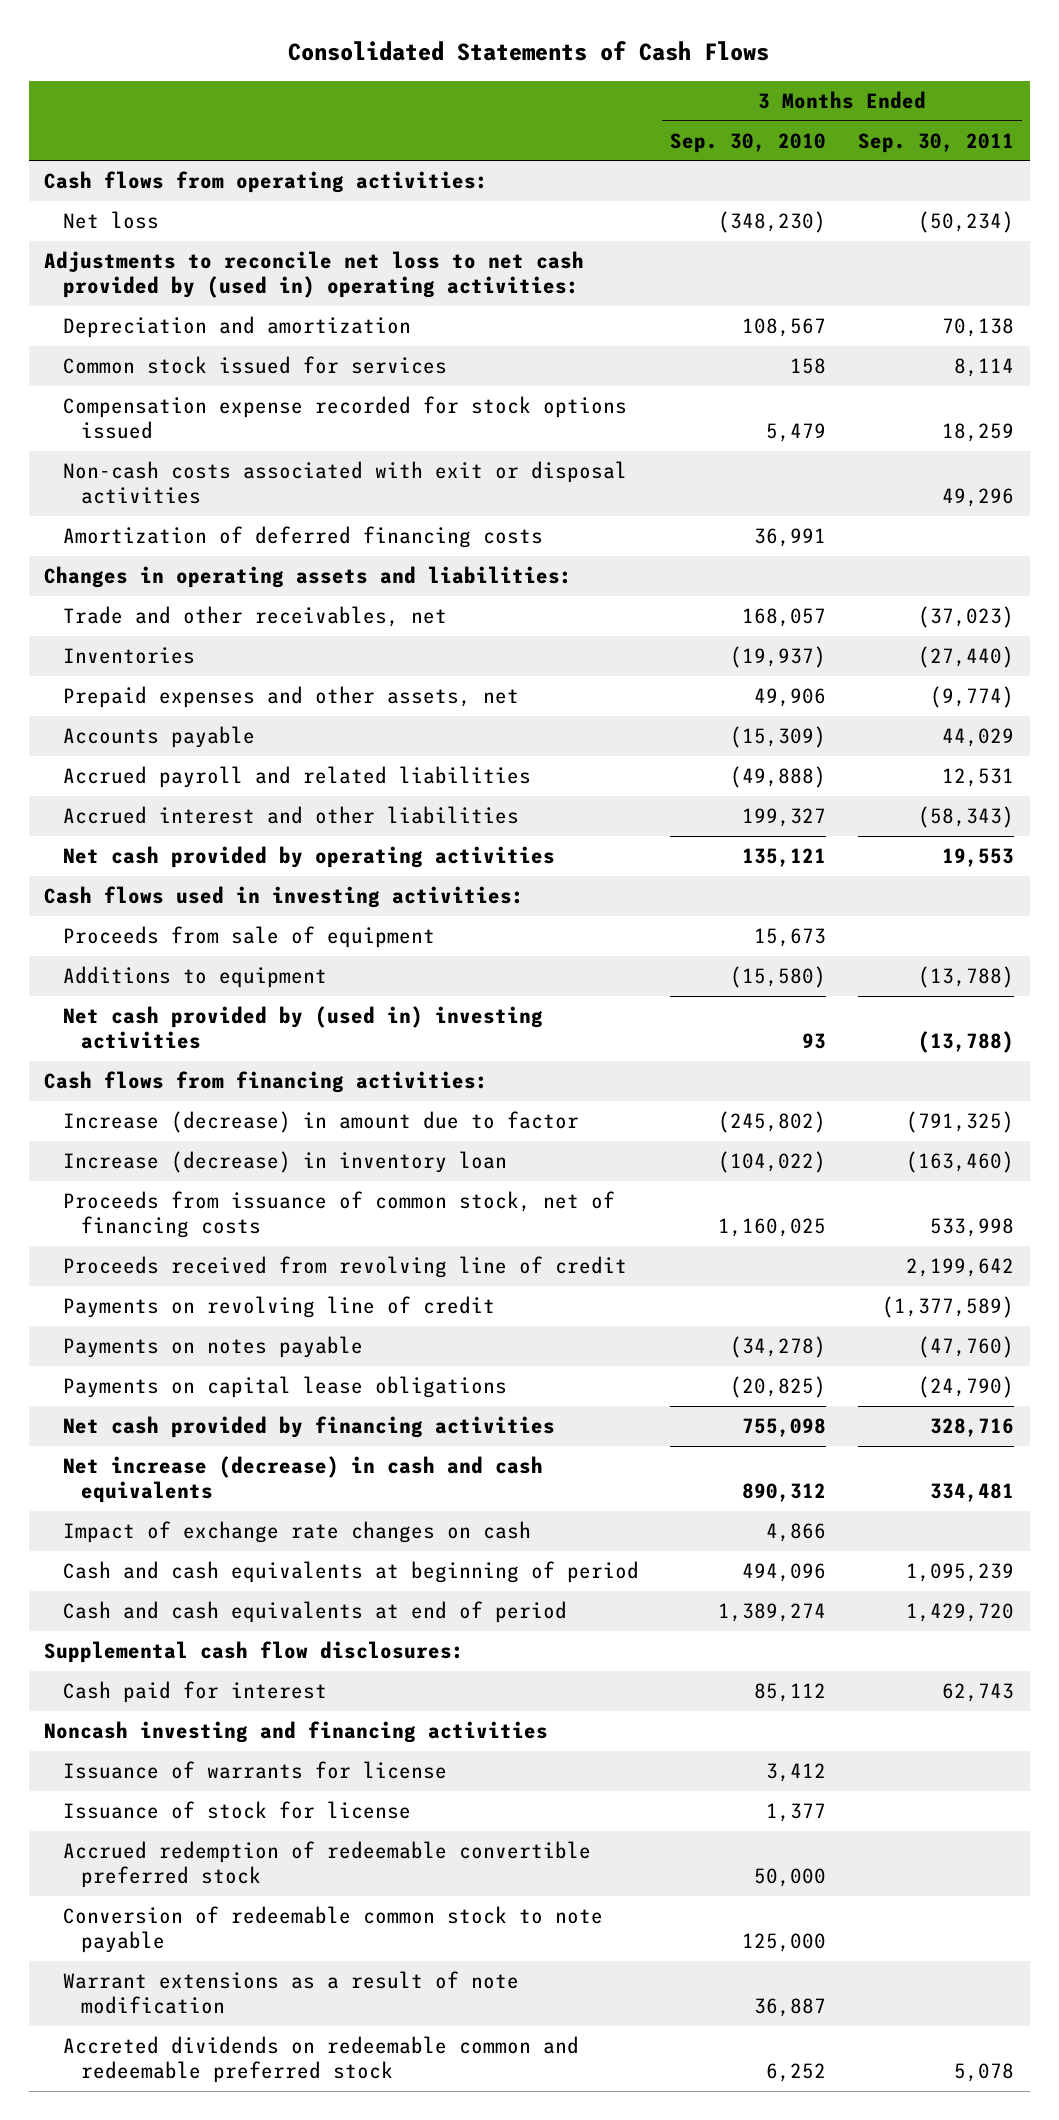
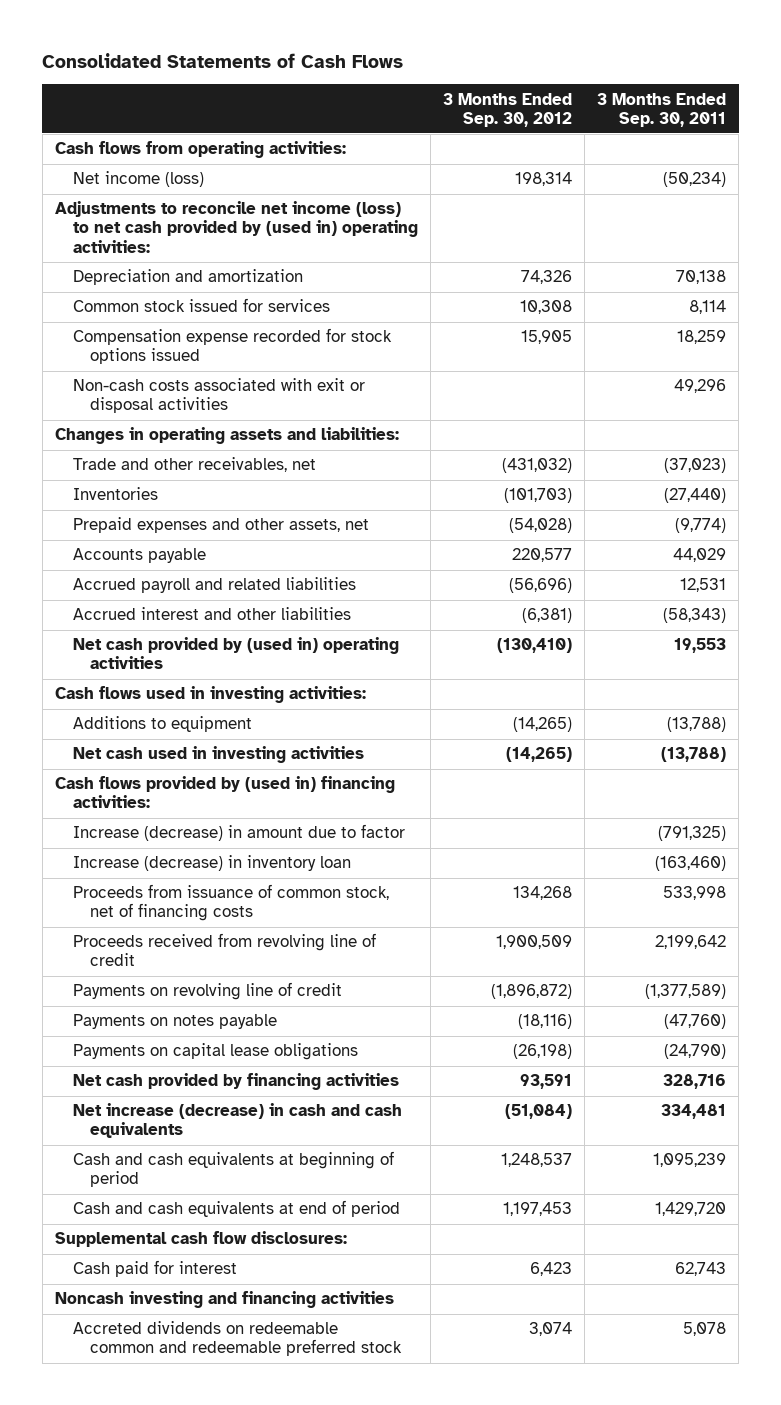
- | 3 Months Ended Sep. 30, 2010 | 3 Months Ended Sep. 30, 2011
+ | 3 Months Ended Sep. 30, 2012 | 3 Months Ended Sep. 30, 2011
- Net loss | (348,230) | (50,234)
- Adjustments to reconcile net loss to net cash provided by (used in) operating activities:
+ Net income (loss) | 198,314 | (50,234)
+ Adjustments to reconcile net income (loss) to net cash provided by (used in) operating activities:
- Amortization of deferred financing costs | 36,991 |
- Net cash provided by operating activities | 135,121 | 19,553
+ Net cash provided by (used in) operating activities | (130,410) | 19,553
- Proceeds from sale of equipment | 15,673 |
- Net cash provided by (used in) investing activities | 93 | (13,788)
- Cash flows from financing activities:
+ Net cash used in investing activities | (14,265) | (13,788)
+ Cash flows provided by (used in) financing activities:
- Impact of exchange rate changes on cash | 4,866 |
- Issuance of warrants for license | 3,412 |
- Issuance of stock for license | 1,377 |
- Accrued redemption of redeemable convertible preferred stock | 50,000 |
- Conversion of redeemable common stock to note payable | 125,000 |
- Warrant extensions as a result of note modification | 36,887 |

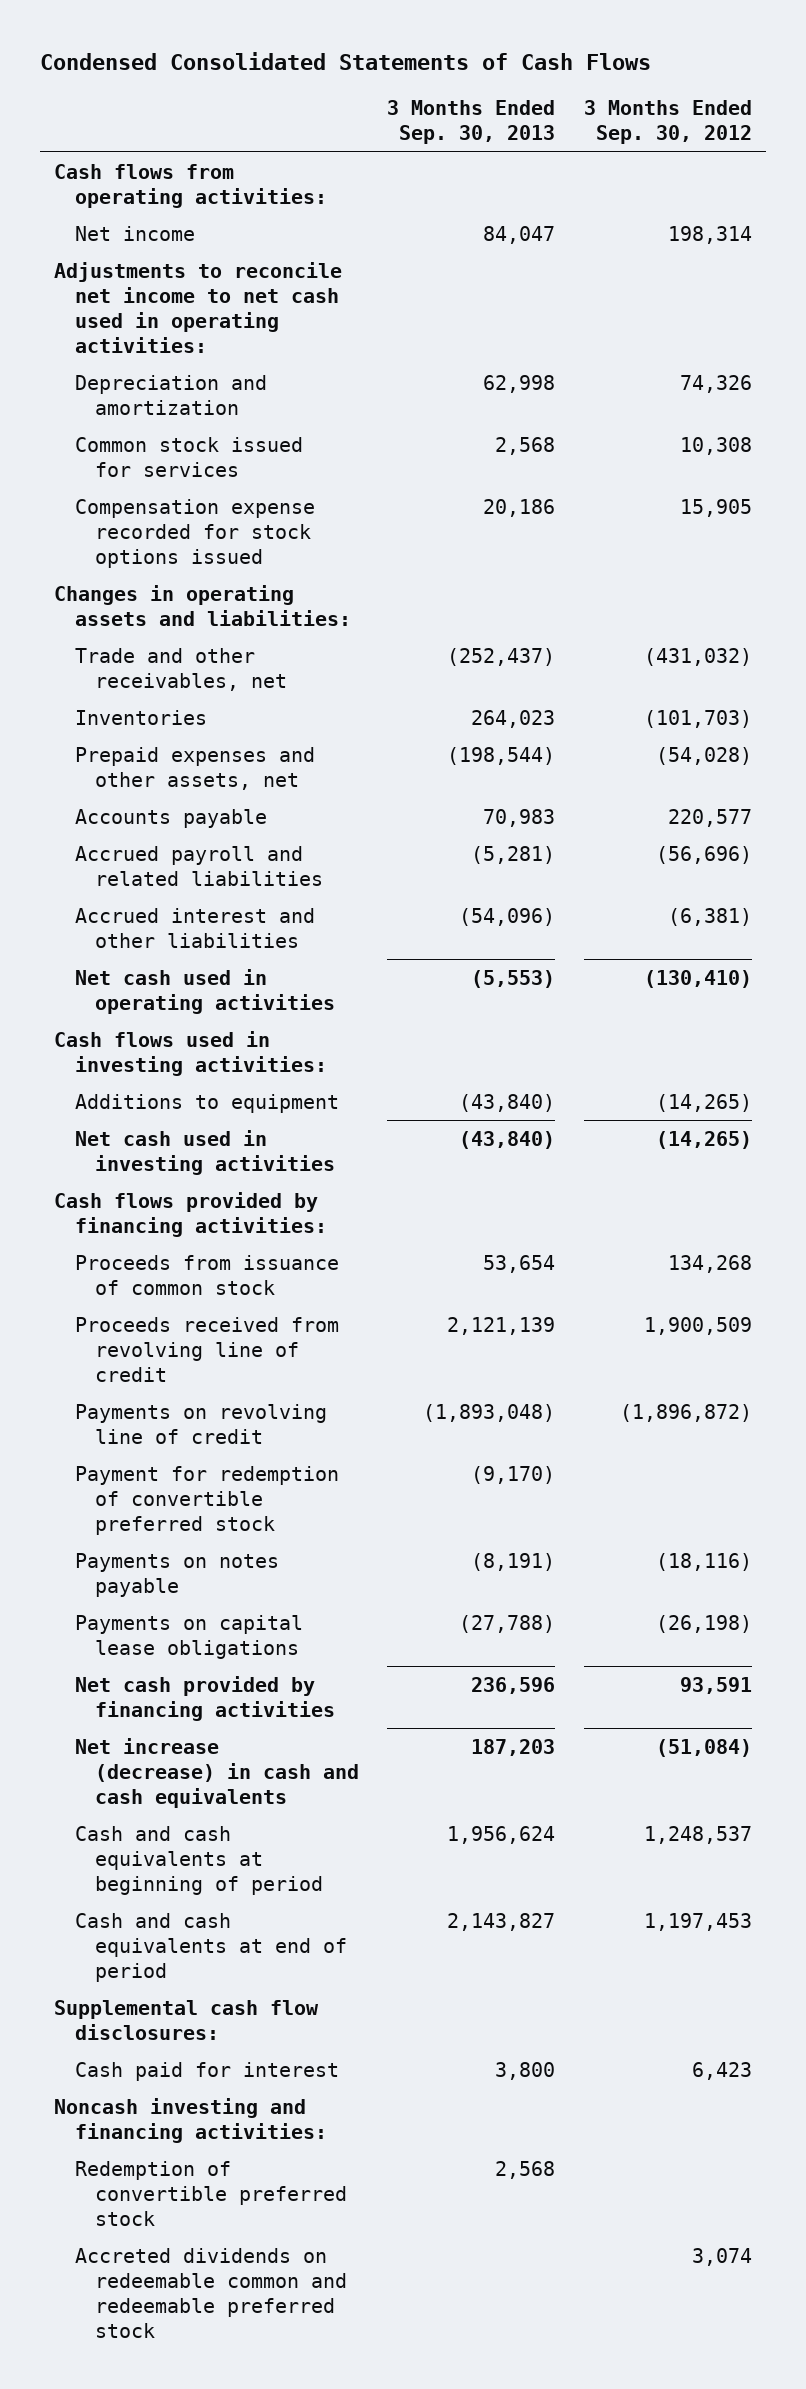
- Consolidated Statements of Cash Flows
+ Condensed Consolidated Statements of Cash Flows
- | 3 Months Ended Sep. 30, 2012 | 3 Months Ended Sep. 30, 2011
+ | 3 Months Ended Sep. 30, 2013 | 3 Months Ended Sep. 30, 2012
- Net income (loss) | 198,314 | (50,234)
- Adjustments to reconcile net income (loss) to net cash provided by (used in) operating activities:
+ Net income | 84,047 | 198,314
+ Adjustments to reconcile net income to net cash used in operating activities:
- Non-cash costs associated with exit or disposal activities | | 49,296
- Net cash provided by (used in) operating activities | (130,410) | 19,553
+ Net cash used in operating activities | (5,553) | (130,410)
- Cash flows provided by (used in) financing activities:
- Increase (decrease) in amount due to factor | | (791,325)
- Increase (decrease) in inventory loan | | (163,460)
- Proceeds from issuance of common stock, net of financing costs | 134,268 | 533,998
+ Cash flows provided by financing activities:
+ Proceeds from issuance of common stock | 53,654 | 134,268
+ Payment for redemption of convertible preferred stock | (9,170) |
- Noncash investing and financing activities
+ Noncash investing and financing activities:
+ Redemption of convertible preferred stock | 2,568 |

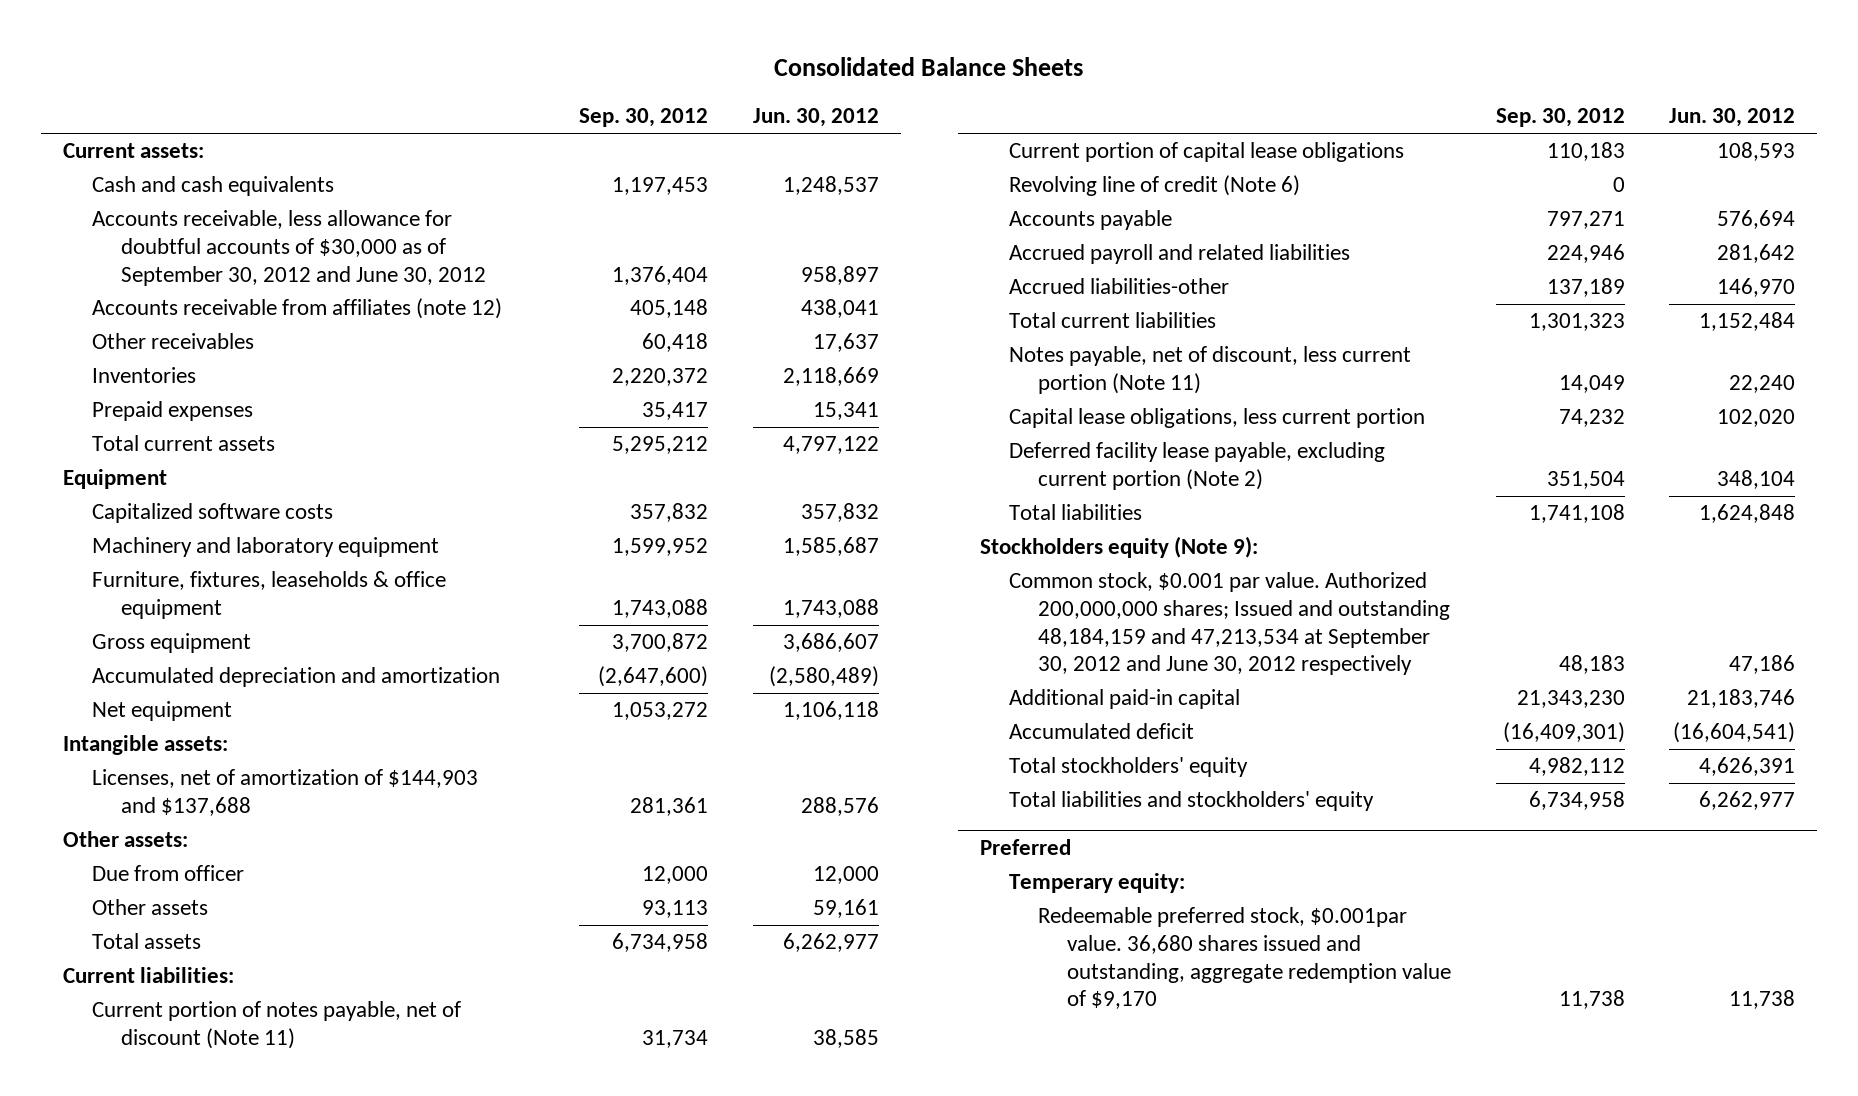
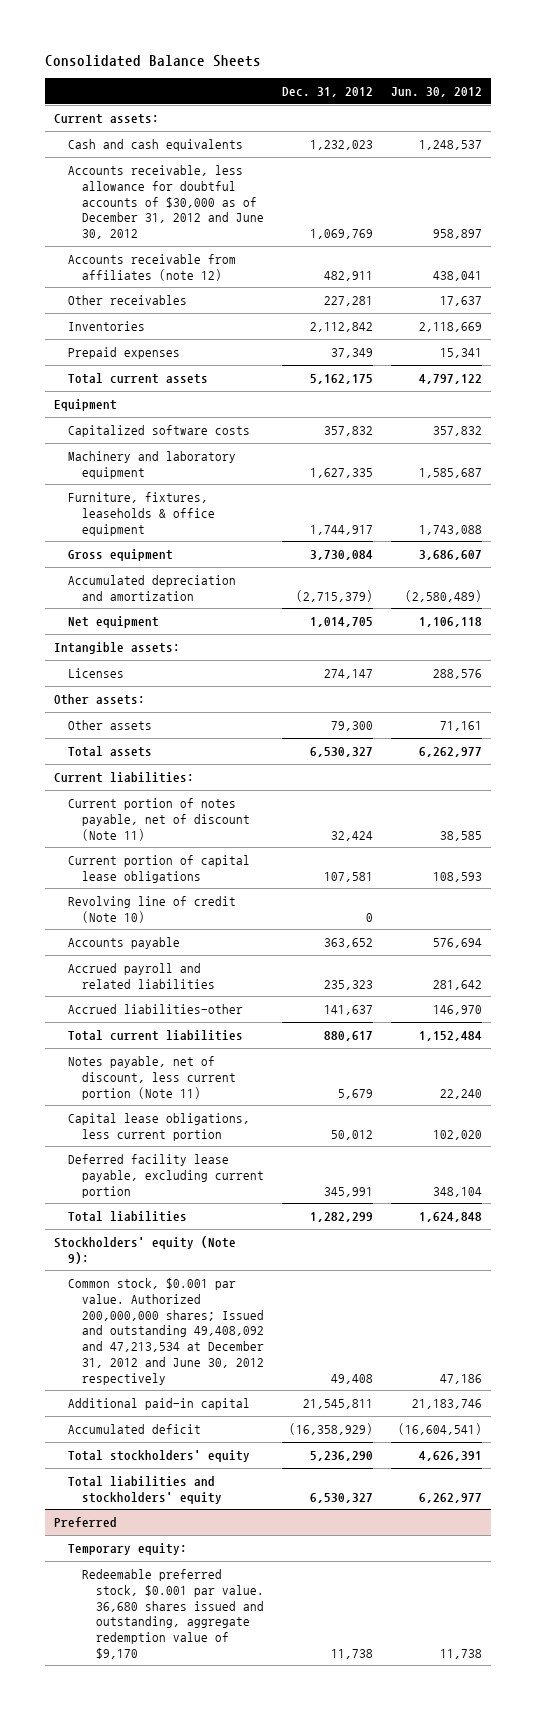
- | Sep. 30, 2012 | Jun. 30, 2012
+ | Dec. 31, 2012 | Jun. 30, 2012
- Accounts receivable, less allowance for doubtful accounts of $30,000 as of September 30, 2012 and June 30, 2012 | 1,376,404 | 958,897
+ Accounts receivable, less allowance for doubtful accounts of $30,000 as of December 31, 2012 and June 30, 2012 | 1,069,769 | 958,897
- Licenses, net of amortization of $144,903 and $137,688 | 281,361 | 288,576
+ Licenses | 274,147 | 288,576
- Due from officer | 12,000 | 12,000
- Other assets | 93,113 | 59,161
+ Other assets | 79,300 | 71,161
- Revolving line of credit (Note 6) | 0 |
+ Revolving line of credit (Note 10) | 0 |
- Deferred facility lease payable, excluding current portion (Note 2) | 351,504 | 348,104
+ Deferred facility lease payable, excluding current portion | 345,991 | 348,104
- Stockholders equity (Note 9):
- Common stock, $0.001 par value. Authorized 200,000,000 shares; Issued and outstanding 48,184,159 and 47,213,534 at September 30, 2012 and June 30, 2012 respectively | 48,183 | 47,186
+ Stockholders' equity (Note 9):
+ Common stock, $0.001 par value. Authorized 200,000,000 shares; Issued and outstanding 49,408,092 and 47,213,534 at December 31, 2012 and June 30, 2012 respectively | 49,408 | 47,186
@ Preferred
- Temperary equity:
- Redeemable preferred stock, $0.001par value. 36,680 shares issued and outstanding, aggregate redemption value of $9,170 | 11,738 | 11,738
+ Temporary equity:
+ Redeemable preferred stock, $0.001 par value. 36,680 shares issued and outstanding, aggregate redemption value of $9,170 | 11,738 | 11,738

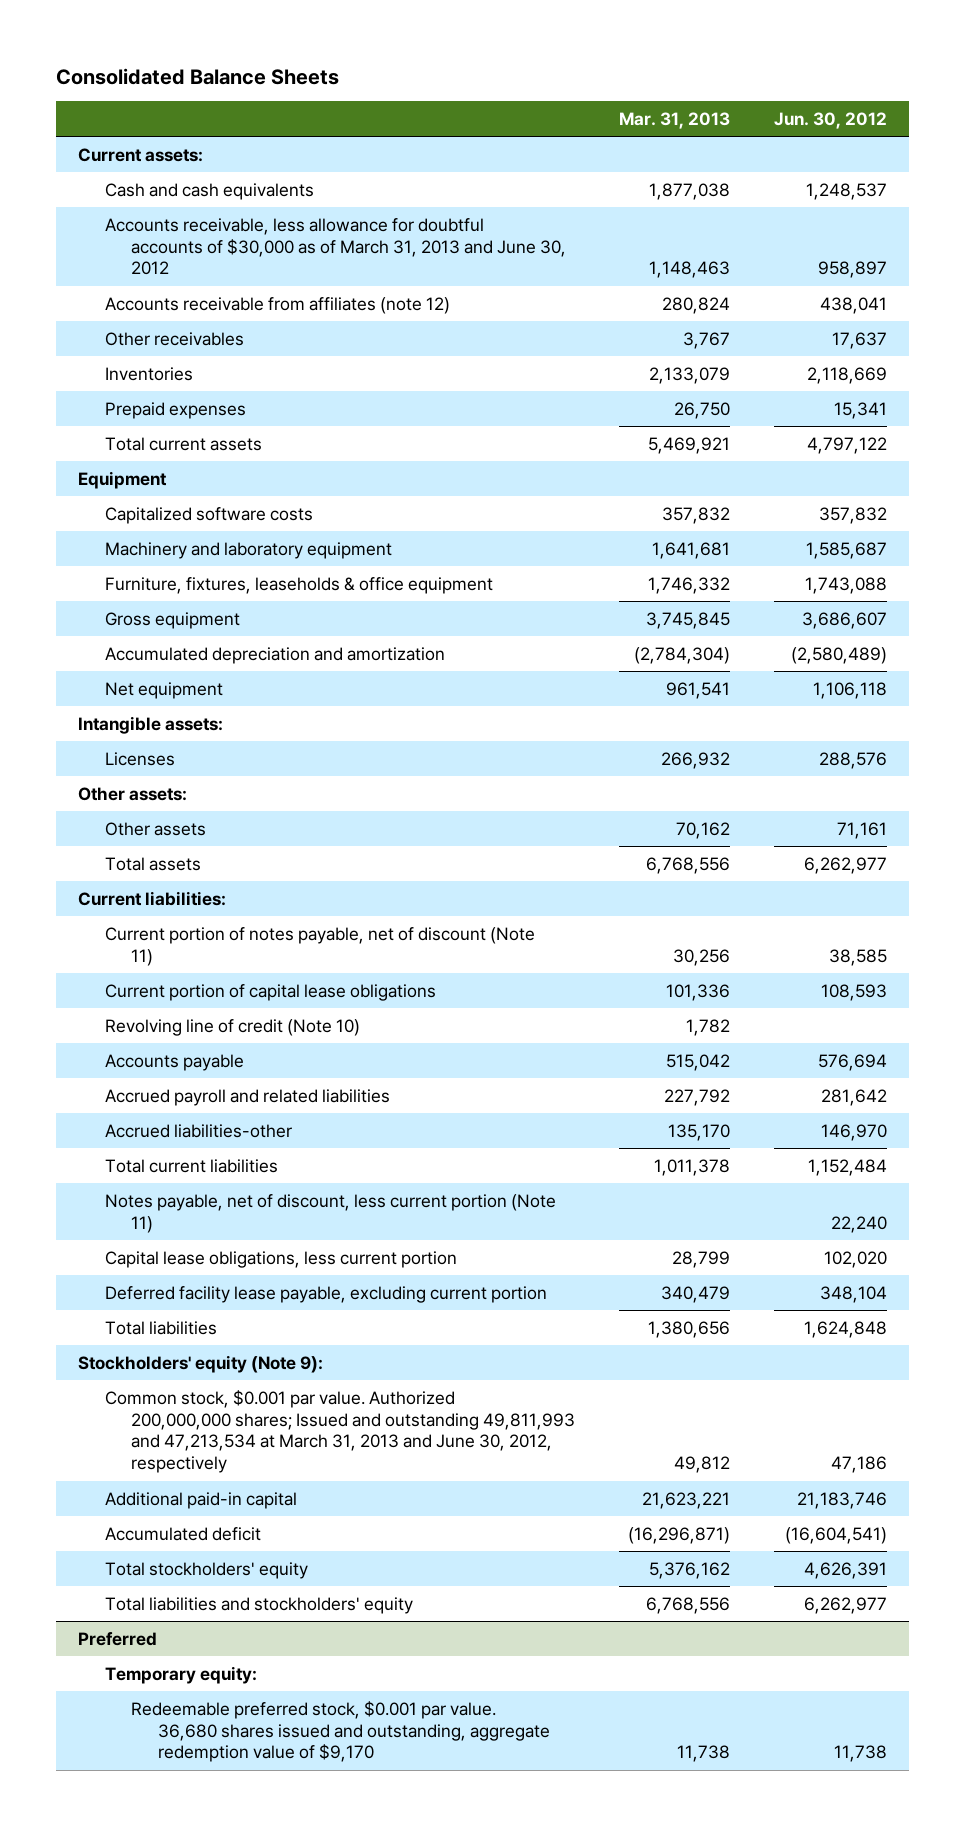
- | Dec. 31, 2012 | Jun. 30, 2012
+ | Mar. 31, 2013 | Jun. 30, 2012
- Accounts receivable, less allowance for doubtful accounts of $30,000 as of December 31, 2012 and June 30, 2012 | 1,069,769 | 958,897
+ Accounts receivable, less allowance for doubtful accounts of $30,000 as of March 31, 2013 and June 30, 2012 | 1,148,463 | 958,897
- Common stock, $0.001 par value. Authorized 200,000,000 shares; Issued and outstanding 49,408,092 and 47,213,534 at December 31, 2012 and June 30, 2012 respectively | 49,408 | 47,186
+ Common stock, $0.001 par value. Authorized 200,000,000 shares; Issued and outstanding 49,811,993 and 47,213,534 at March 31, 2013 and June 30, 2012, respectively | 49,812 | 47,186

